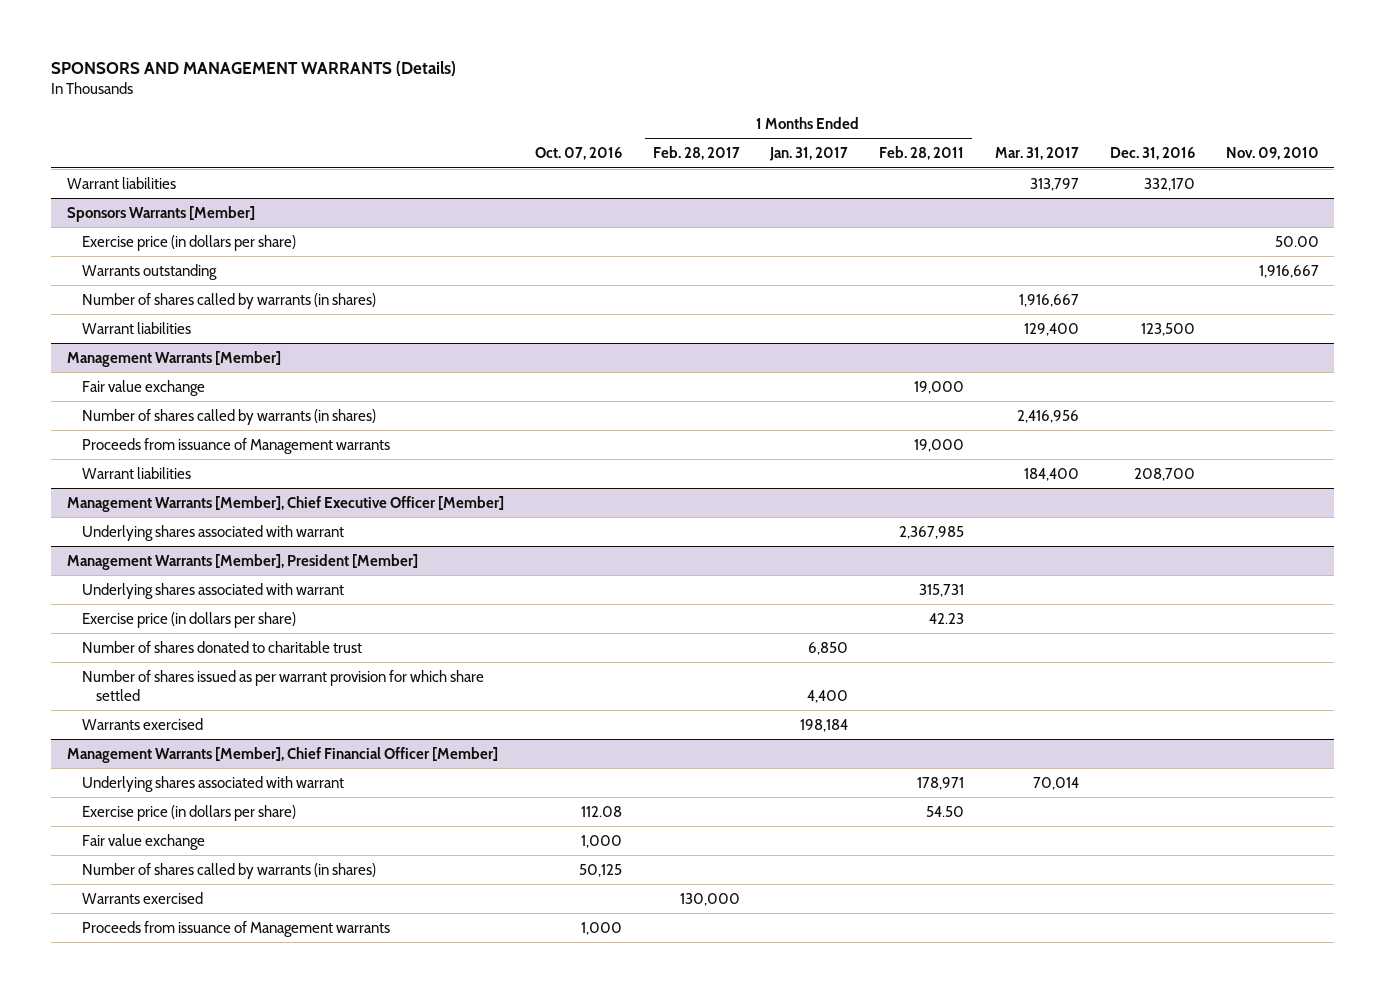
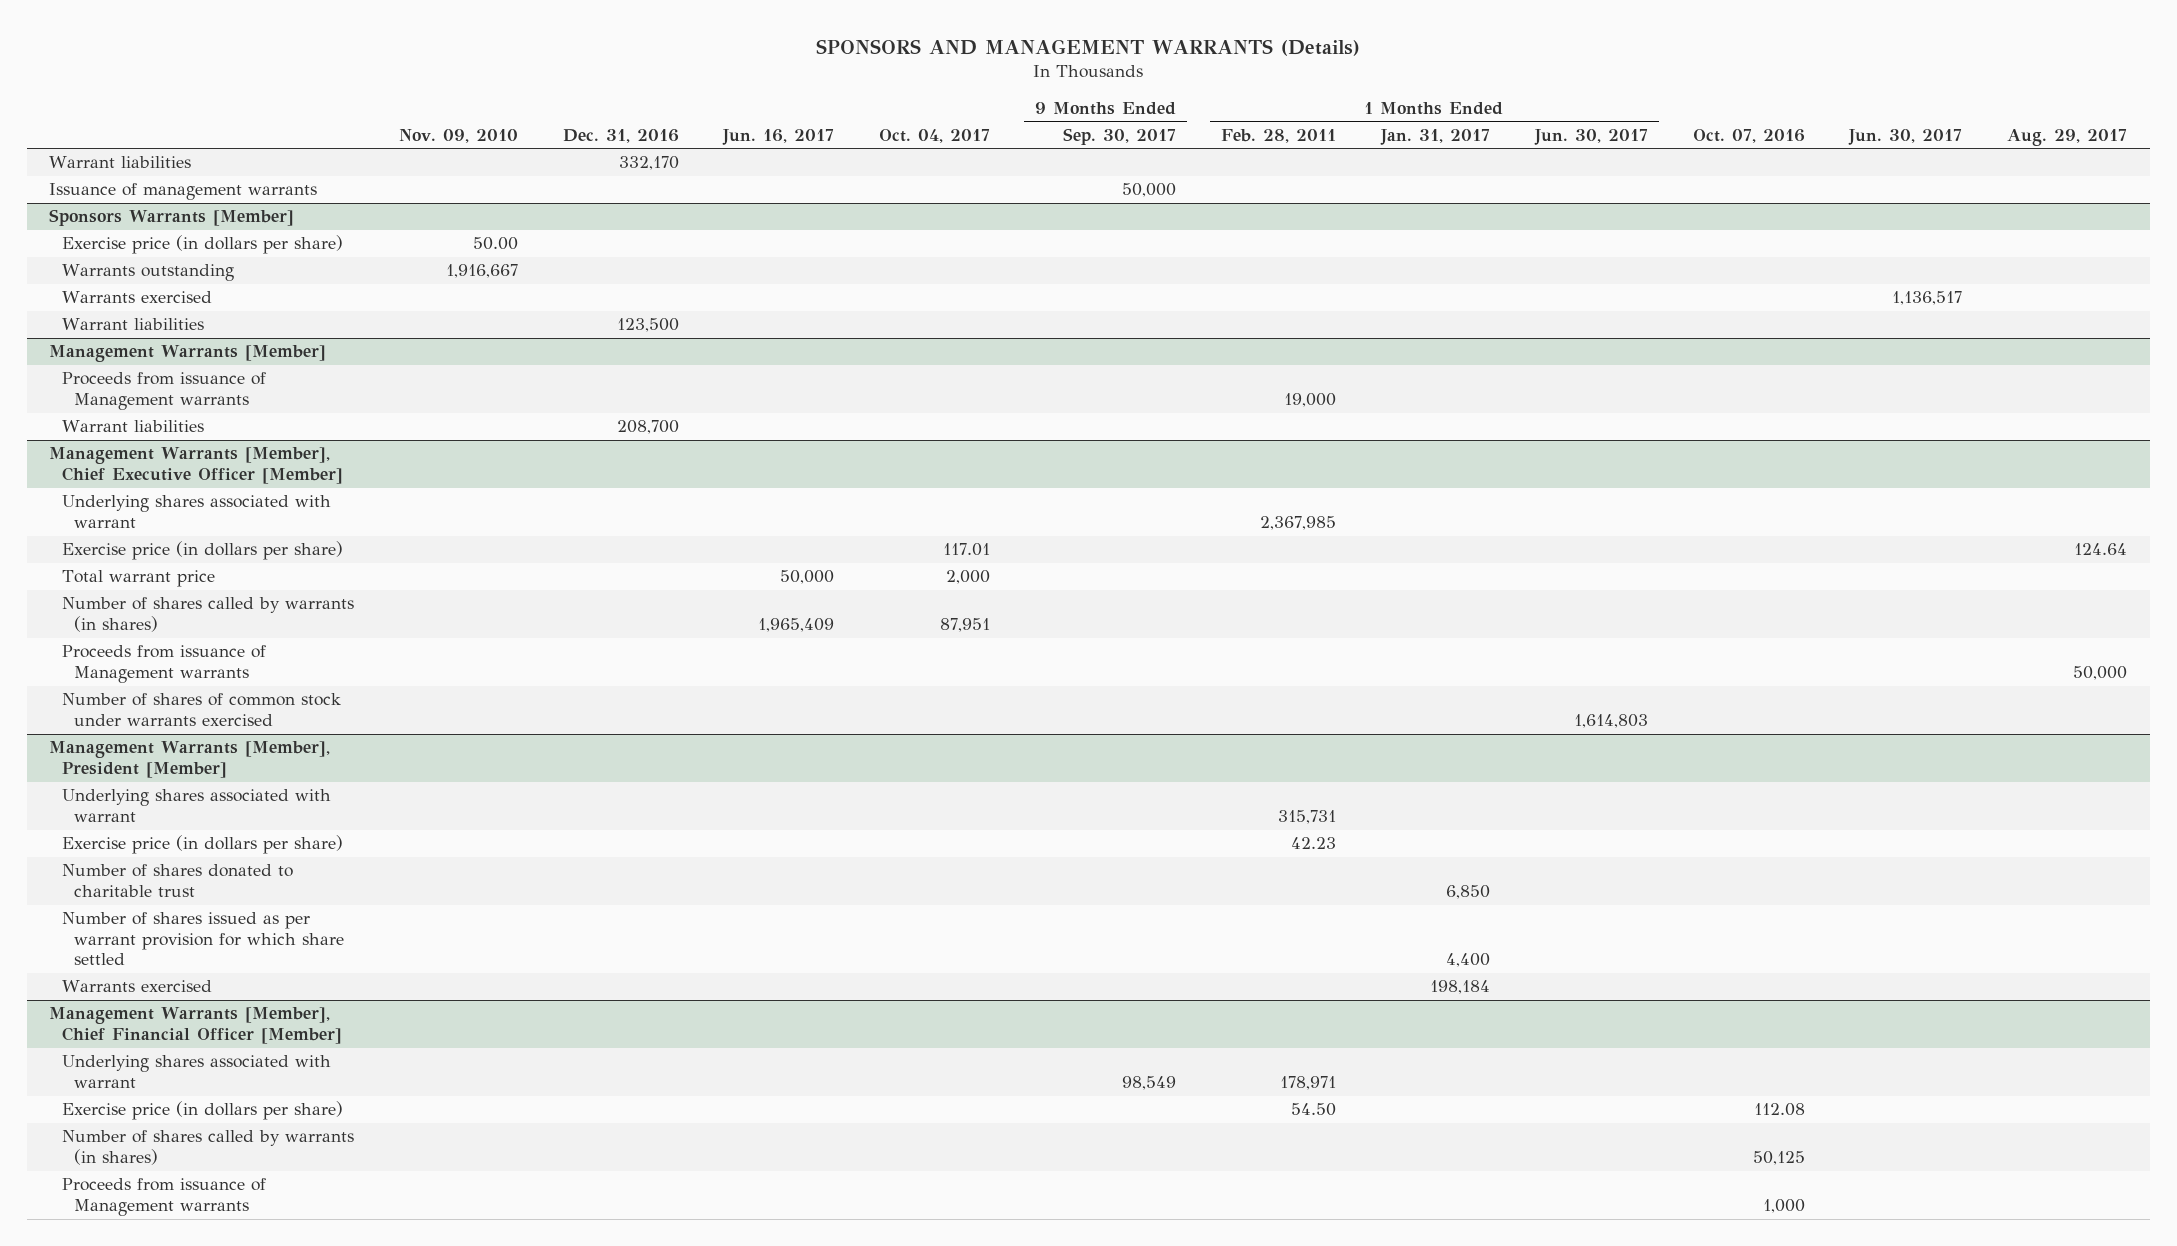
- | Oct. 07, 2016 | 1 Months Ended Feb. 28, 2017 | 1 Months Ended Jan. 31, 2017 | 1 Months Ended Feb. 28, 2011 | Mar. 31, 2017 | Dec. 31, 2016 | Nov. 09, 2010
+ | Nov. 09, 2010 | Dec. 31, 2016 | Jun. 16, 2017 | Oct. 04, 2017 | 9 Months Ended Sep. 30, 2017 | 1 Months Ended Feb. 28, 2011 | 1 Months Ended Jan. 31, 2017 | 1 Months Ended Jun. 30, 2017 | Oct. 07, 2016 | Jun. 30, 2017 | Aug. 29, 2017
+ Issuance of management warrants | | | | | 50,000 | | | | | |
@ Sponsors Warrants [Member]
- Number of shares called by warrants (in shares) | | | | | 1,916,667 | |
+ Warrants exercised | | | | | | | | | | 1,136,517 |
@ Management Warrants [Member]
- Fair value exchange | | | | 19,000 | | |
- Number of shares called by warrants (in shares) | | | | | 2,416,956 | |
@ Management Warrants [Member], Chief Executive Officer [Member]
+ Exercise price (in dollars per share) | | | | 117.01 | | | | | | | 124.64
+ Total warrant price | | | 50,000 | 2,000 | | | | | | |
+ Number of shares called by warrants (in shares) | | | 1,965,409 | 87,951 | | | | | | |
+ Proceeds from issuance of Management warrants | | | | | | | | | | | 50,000
+ Number of shares of common stock under warrants exercised | | | | | | | | 1,614,803 | | |
@ Management Warrants [Member], Chief Financial Officer [Member]
- Fair value exchange | 1,000 | | | | | |
- Warrants exercised | | 130,000 | | | | |

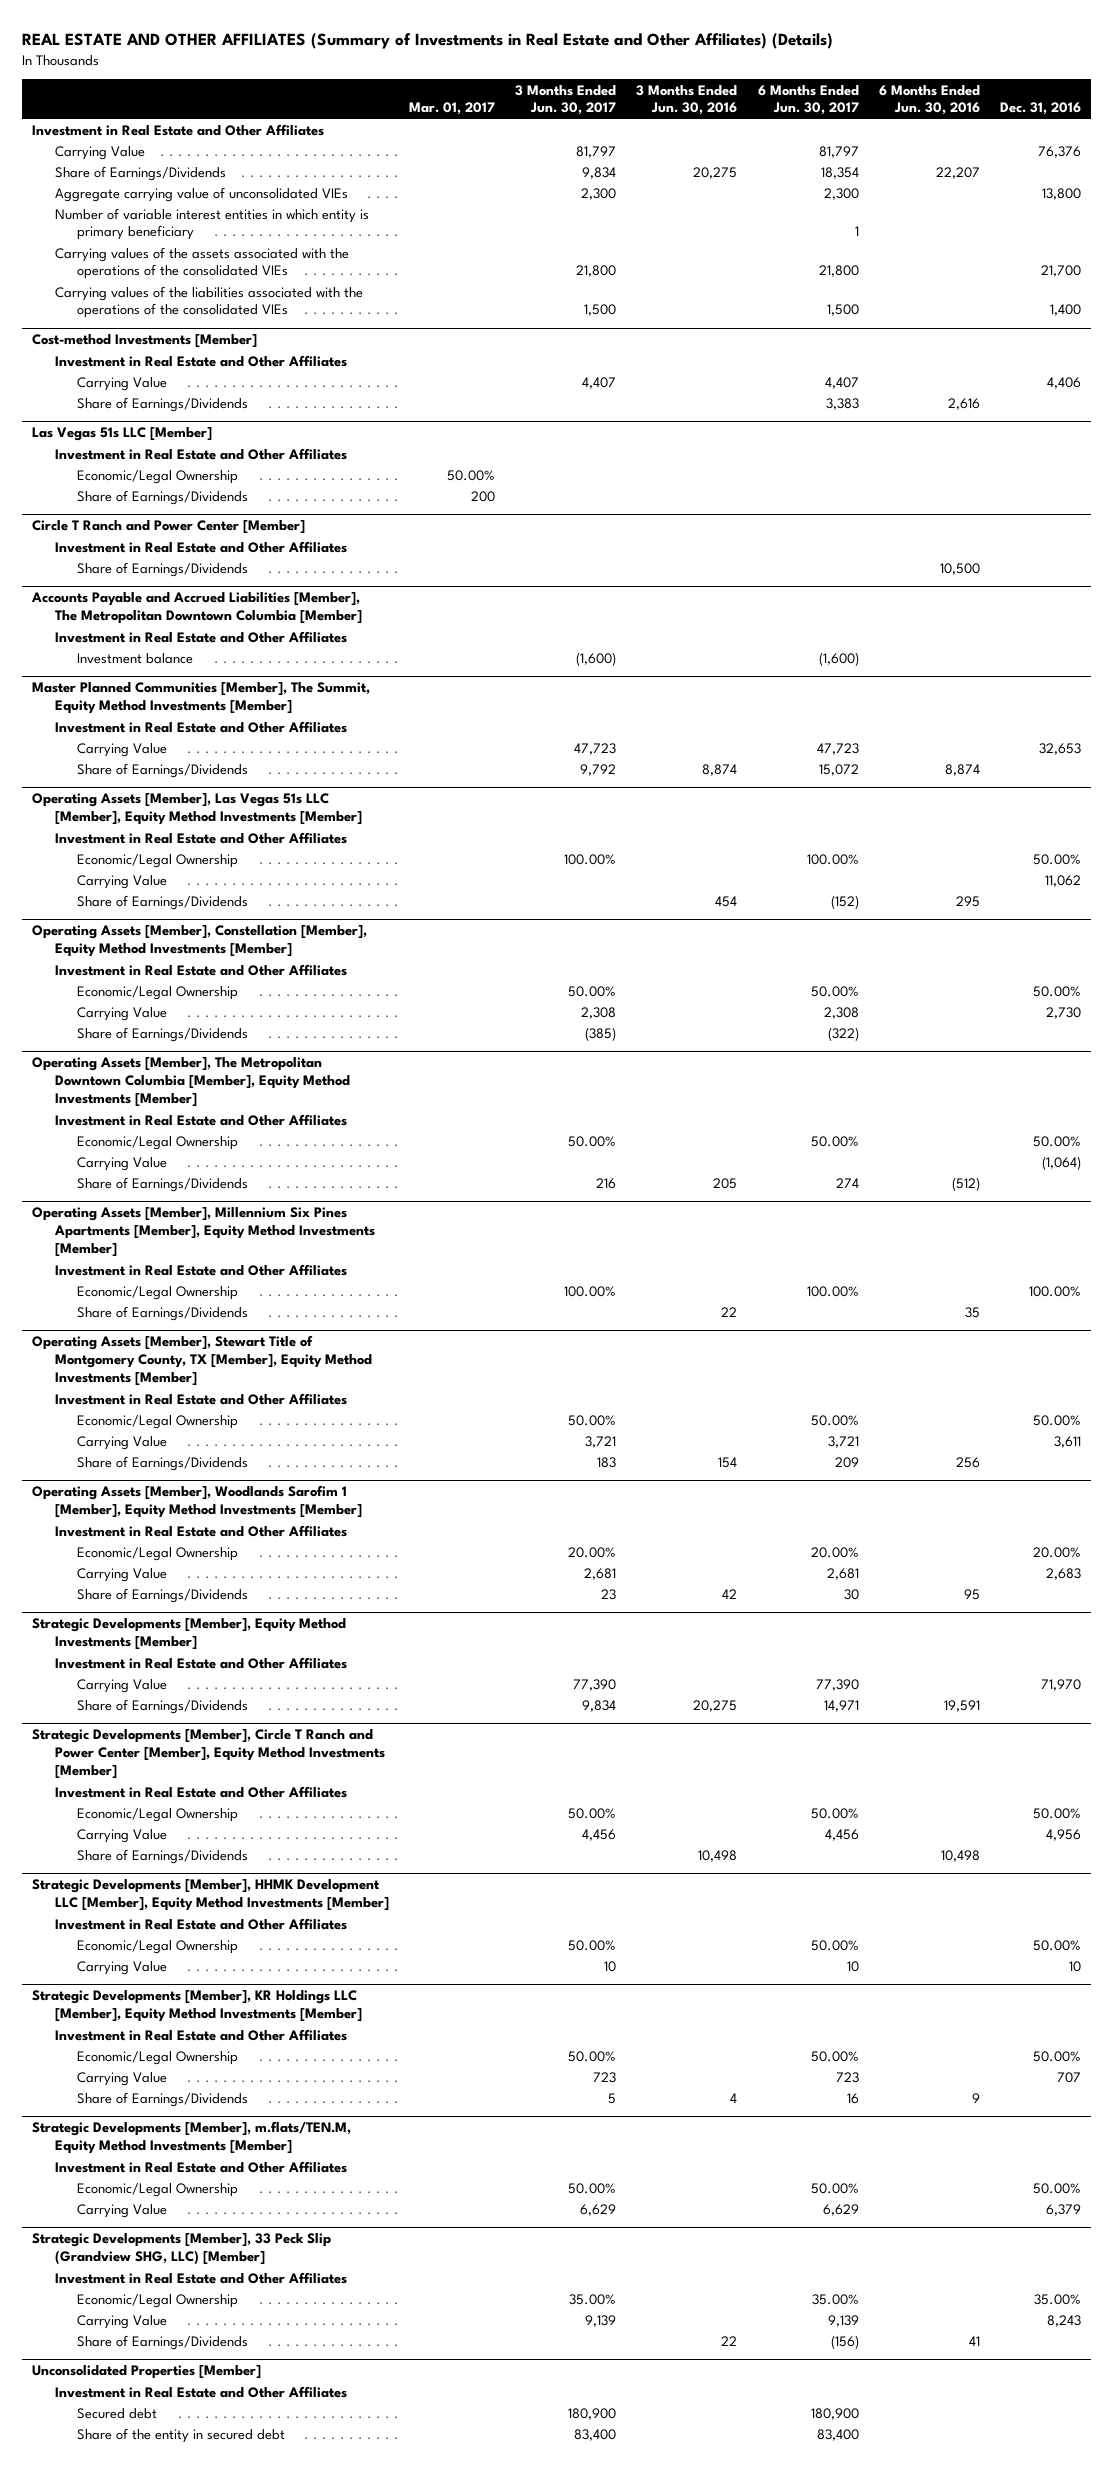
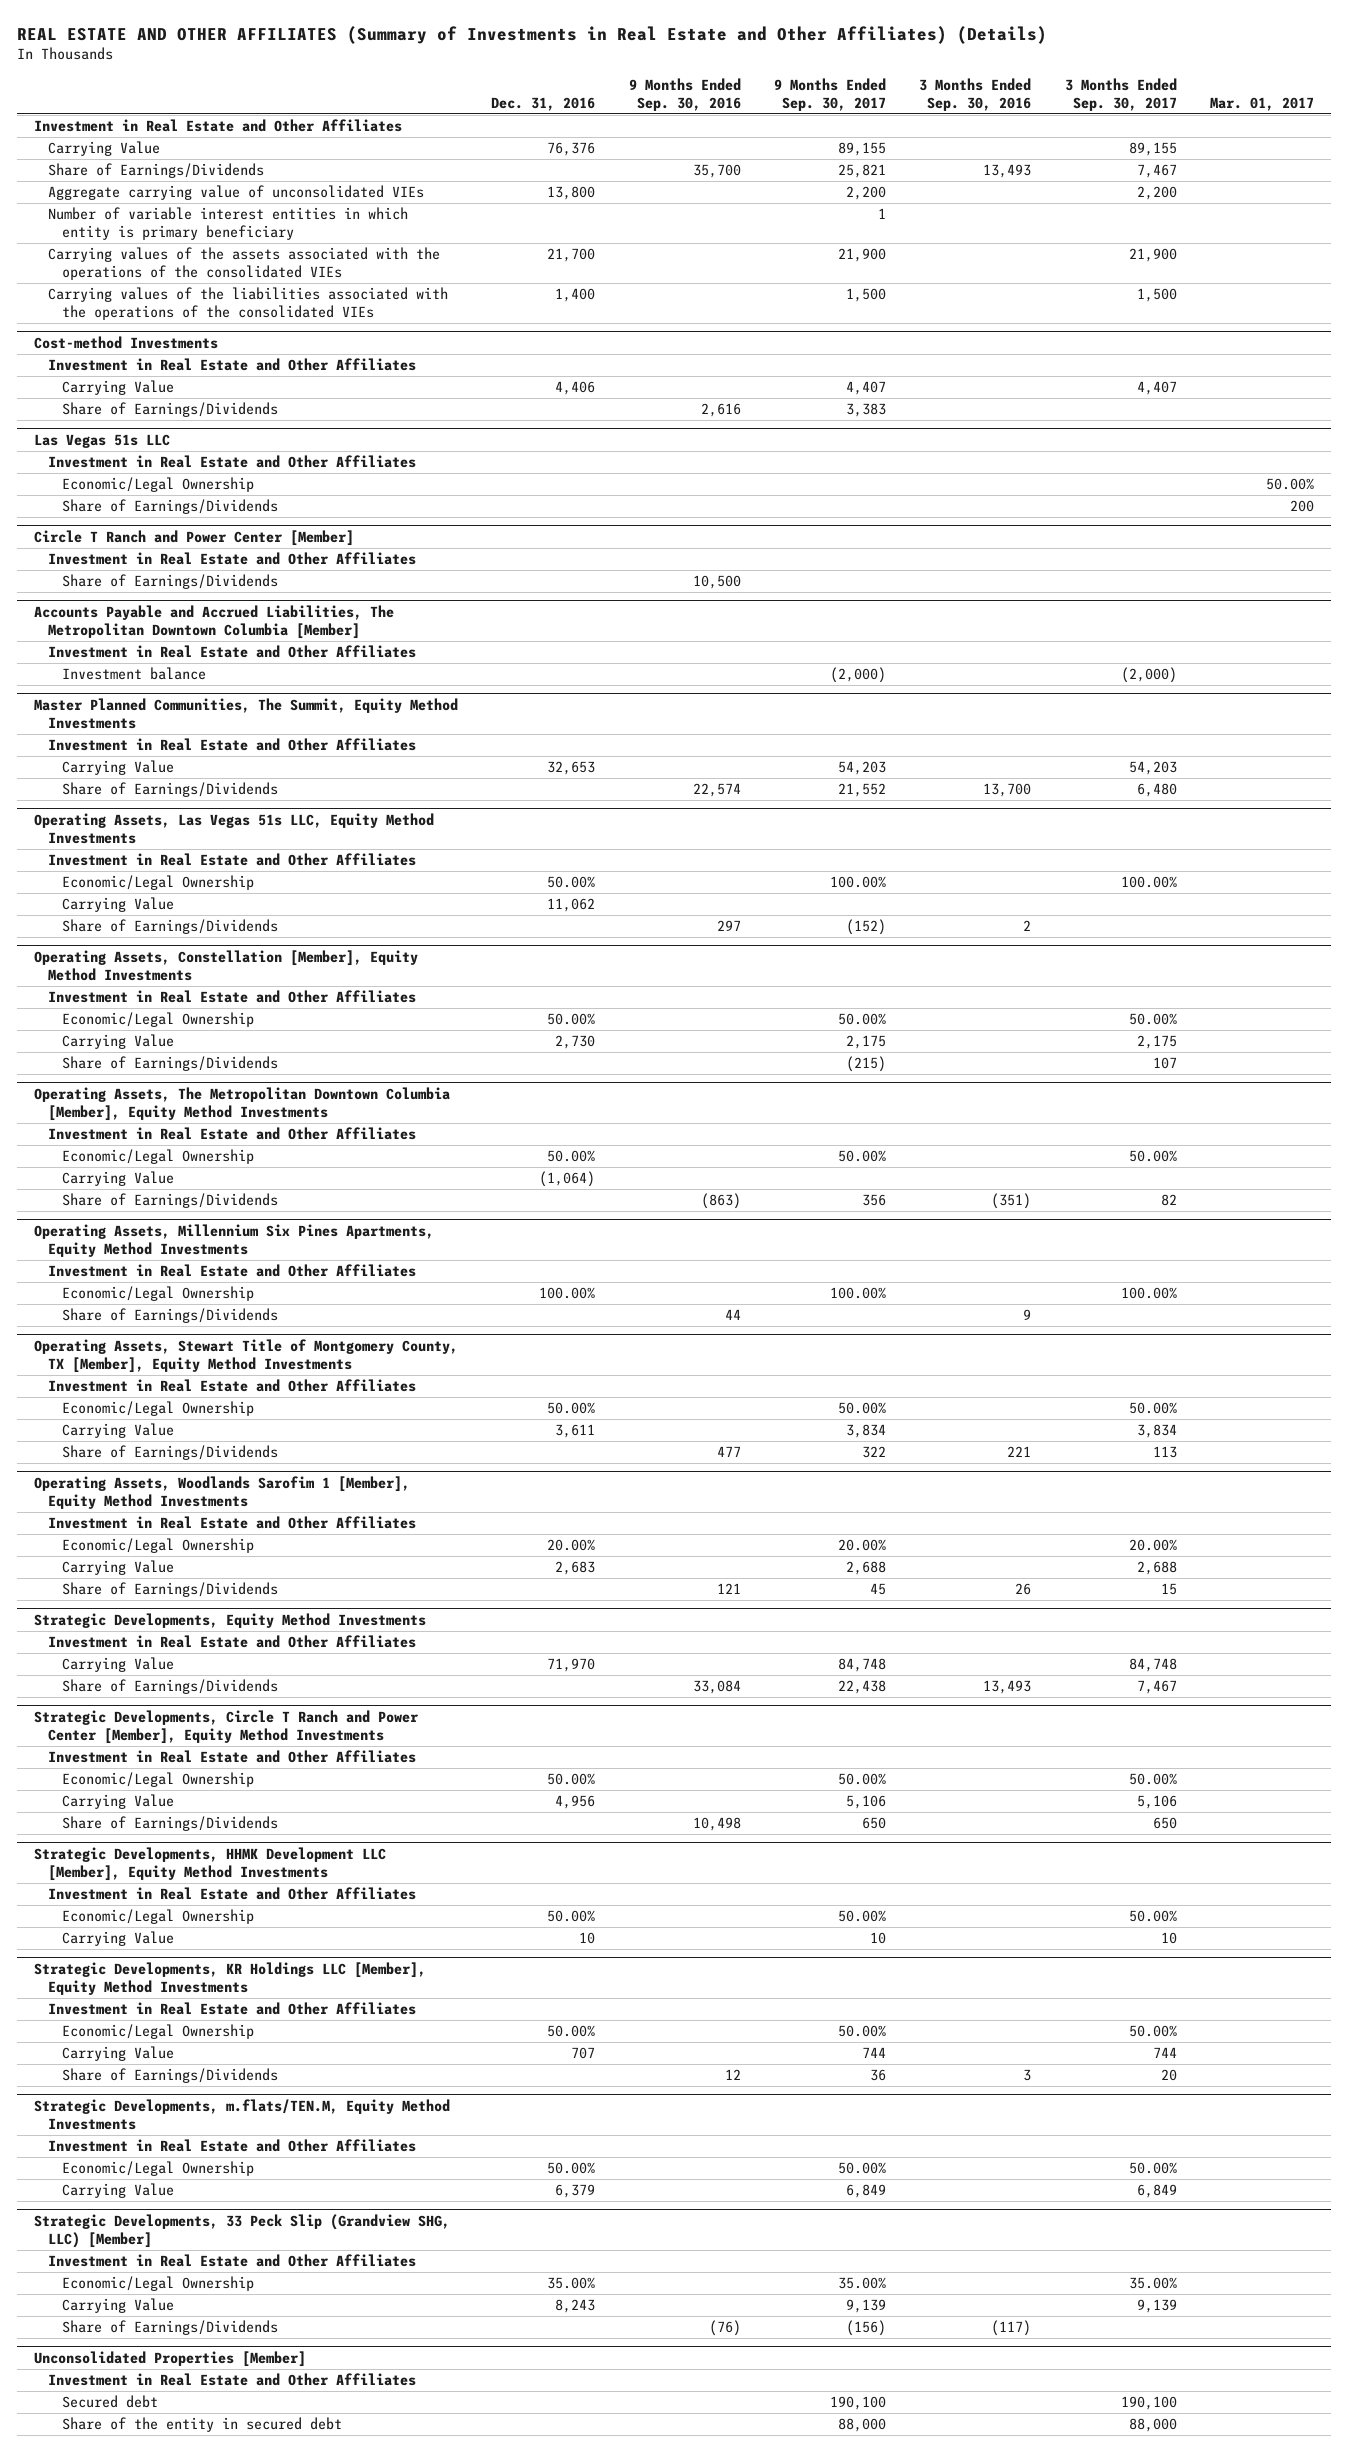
- | Mar. 01, 2017 | 3 Months Ended Jun. 30, 2017 | 3 Months Ended Jun. 30, 2016 | 6 Months Ended Jun. 30, 2017 | 6 Months Ended Jun. 30, 2016 | Dec. 31, 2016
+ | Dec. 31, 2016 | 9 Months Ended Sep. 30, 2016 | 9 Months Ended Sep. 30, 2017 | 3 Months Ended Sep. 30, 2016 | 3 Months Ended Sep. 30, 2017 | Mar. 01, 2017
- Cost-method Investments [Member]
+ Cost-method Investments
- Las Vegas 51s LLC [Member]
+ Las Vegas 51s LLC
- Accounts Payable and Accrued Liabilities [Member], The Metropolitan Downtown Columbia [Member]
+ Accounts Payable and Accrued Liabilities, The Metropolitan Downtown Columbia [Member]
- Master Planned Communities [Member], The Summit, Equity Method Investments [Member]
+ Master Planned Communities, The Summit, Equity Method Investments
- Operating Assets [Member], Las Vegas 51s LLC [Member], Equity Method Investments [Member]
+ Operating Assets, Las Vegas 51s LLC, Equity Method Investments
- Operating Assets [Member], Constellation [Member], Equity Method Investments [Member]
+ Operating Assets, Constellation [Member], Equity Method Investments
- Operating Assets [Member], The Metropolitan Downtown Columbia [Member], Equity Method Investments [Member]
+ Operating Assets, The Metropolitan Downtown Columbia [Member], Equity Method Investments
- Operating Assets [Member], Millennium Six Pines Apartments [Member], Equity Method Investments [Member]
+ Operating Assets, Millennium Six Pines Apartments, Equity Method Investments
- Operating Assets [Member], Stewart Title of Montgomery County, TX [Member], Equity Method Investments [Member]
+ Operating Assets, Stewart Title of Montgomery County, TX [Member], Equity Method Investments
- Operating Assets [Member], Woodlands Sarofim 1 [Member], Equity Method Investments [Member]
+ Operating Assets, Woodlands Sarofim 1 [Member], Equity Method Investments
- Strategic Developments [Member], Equity Method Investments [Member]
+ Strategic Developments, Equity Method Investments
- Strategic Developments [Member], Circle T Ranch and Power Center [Member], Equity Method Investments [Member]
+ Strategic Developments, Circle T Ranch and Power Center [Member], Equity Method Investments
- Strategic Developments [Member], HHMK Development LLC [Member], Equity Method Investments [Member]
+ Strategic Developments, HHMK Development LLC [Member], Equity Method Investments
- Strategic Developments [Member], KR Holdings LLC [Member], Equity Method Investments [Member]
+ Strategic Developments, KR Holdings LLC [Member], Equity Method Investments
- Strategic Developments [Member], m.flats/TEN.M, Equity Method Investments [Member]
+ Strategic Developments, m.flats/TEN.M, Equity Method Investments
- Strategic Developments [Member], 33 Peck Slip (Grandview SHG, LLC) [Member]
+ Strategic Developments, 33 Peck Slip (Grandview SHG, LLC) [Member]

